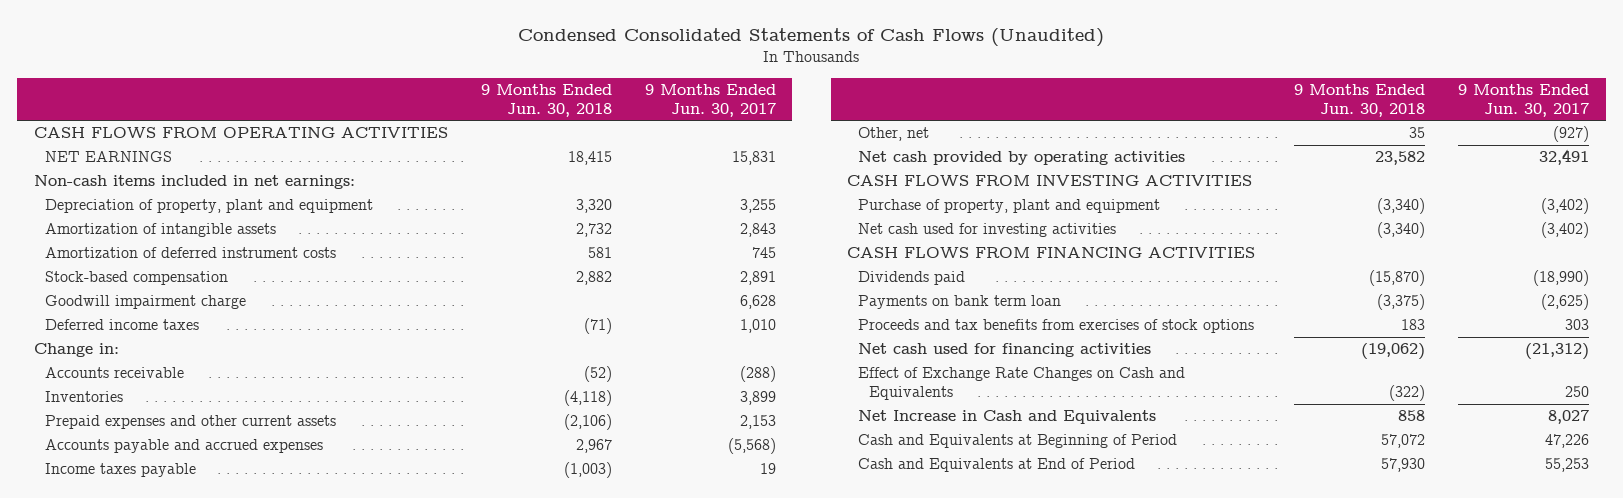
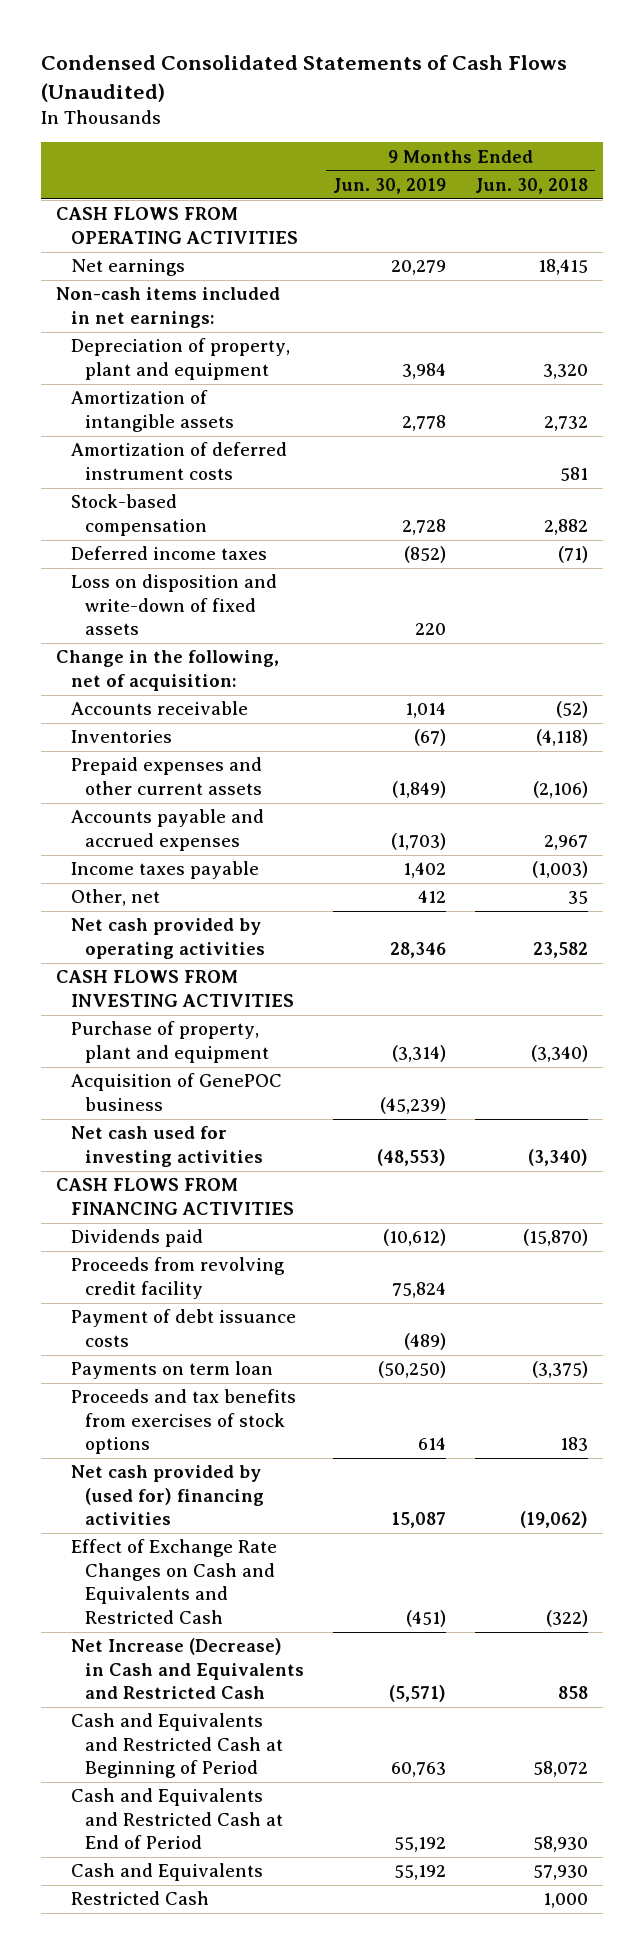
- | 9 Months Ended Jun. 30, 2018 | 9 Months Ended Jun. 30, 2017
+ | 9 Months Ended Jun. 30, 2019 | 9 Months Ended Jun. 30, 2018
- NET EARNINGS | 18,415 | 15,831
+ Net earnings | 20,279 | 18,415
- Goodwill impairment charge | | 6,628
- Change in:
+ Loss on disposition and write-down of fixed assets | 220 |
+ Change in the following, net of acquisition:
+ Acquisition of GenePOC business | (45,239) |
- Payments on bank term loan | (3,375) | (2,625)
+ Proceeds from revolving credit facility | 75,824 |
+ Payment of debt issuance costs | (489) |
+ Payments on term loan | (50,250) | (3,375)
- Net cash used for financing activities | (19,062) | (21,312)
- Effect of Exchange Rate Changes on Cash and Equivalents | (322) | 250
- Net Increase in Cash and Equivalents | 858 | 8,027
- Cash and Equivalents at Beginning of Period | 57,072 | 47,226
- Cash and Equivalents at End of Period | 57,930 | 55,253
+ Net cash provided by (used for) financing activities | 15,087 | (19,062)
+ Effect of Exchange Rate Changes on Cash and Equivalents and Restricted Cash | (451) | (322)
+ Net Increase (Decrease) in Cash and Equivalents and Restricted Cash | (5,571) | 858
+ Cash and Equivalents and Restricted Cash at Beginning of Period | 60,763 | 58,072
+ Cash and Equivalents and Restricted Cash at End of Period | 55,192 | 58,930
+ Cash and Equivalents | 55,192 | 57,930
+ Restricted Cash | | 1,000

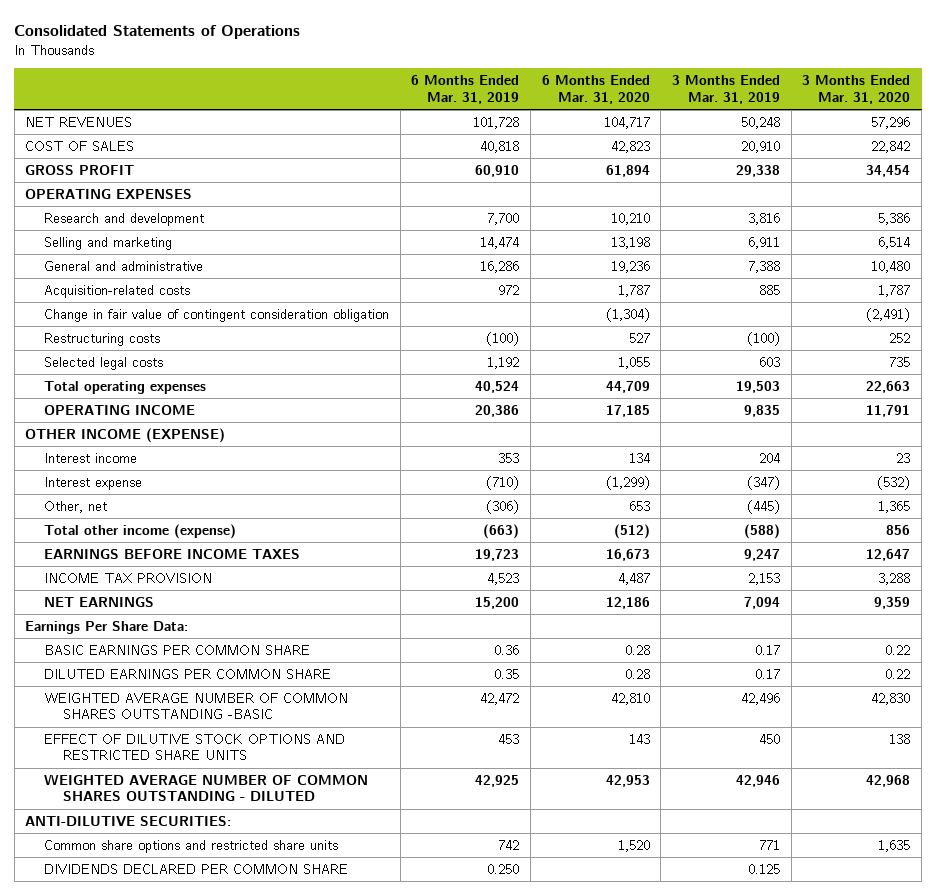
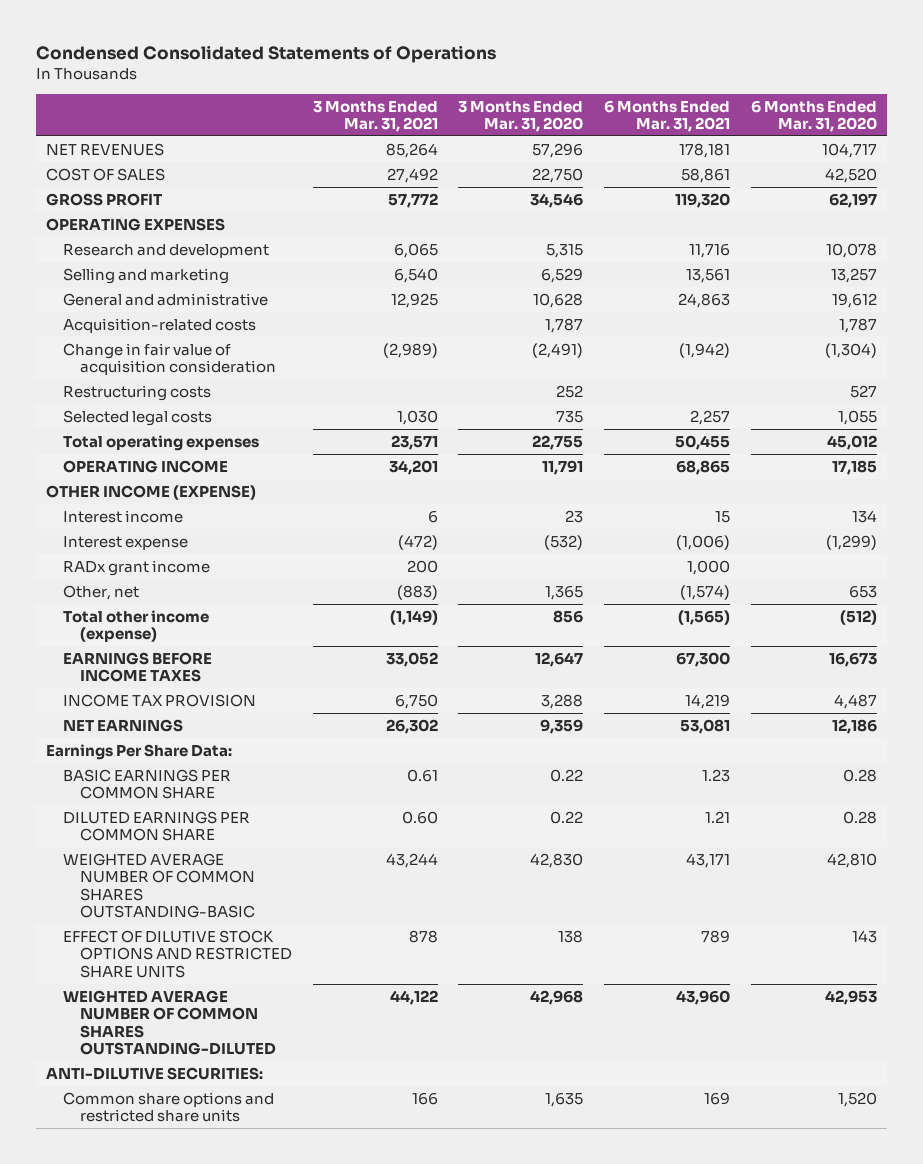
- Consolidated Statements of Operations
+ Condensed Consolidated Statements of Operations
- | 6 Months Ended Mar. 31, 2019 | 6 Months Ended Mar. 31, 2020 | 3 Months Ended Mar. 31, 2019 | 3 Months Ended Mar. 31, 2020
+ | 3 Months Ended Mar. 31, 2021 | 3 Months Ended Mar. 31, 2020 | 6 Months Ended Mar. 31, 2021 | 6 Months Ended Mar. 31, 2020
- COST OF SALES | 40,818 | 42,823 | 20,910 | 22,842
- GROSS PROFIT | 60,910 | 61,894 | 29,338 | 34,454
+ COST OF SALES | 27,492 | 22,750 | 58,861 | 42,520
+ GROSS PROFIT | 57,772 | 34,546 | 119,320 | 62,197
- Research and development | 7,700 | 10,210 | 3,816 | 5,386
- Selling and marketing | 14,474 | 13,198 | 6,911 | 6,514
- General and administrative | 16,286 | 19,236 | 7,388 | 10,480
+ Research and development | 6,065 | 5,315 | 11,716 | 10,078
+ Selling and marketing | 6,540 | 6,529 | 13,561 | 13,257
+ General and administrative | 12,925 | 10,628 | 24,863 | 19,612
- Change in fair value of contingent consideration obligation | | (1,304) | | (2,491)
+ Change in fair value of acquisition consideration | (2,989) | (2,491) | (1,942) | (1,304)
- Total operating expenses | 40,524 | 44,709 | 19,503 | 22,663
+ Total operating expenses | 23,571 | 22,755 | 50,455 | 45,012
+ RADx grant income | 200 | | 1,000 |
- WEIGHTED AVERAGE NUMBER OF COMMON SHARES OUTSTANDING -BASIC | 42,472 | 42,810 | 42,496 | 42,830
+ WEIGHTED AVERAGE NUMBER OF COMMON SHARES OUTSTANDING-BASIC | 43,244 | 42,830 | 43,171 | 42,810
- WEIGHTED AVERAGE NUMBER OF COMMON SHARES OUTSTANDING - DILUTED | 42,925 | 42,953 | 42,946 | 42,968
+ WEIGHTED AVERAGE NUMBER OF COMMON SHARES OUTSTANDING-DILUTED | 44,122 | 42,968 | 43,960 | 42,953
- DIVIDENDS DECLARED PER COMMON SHARE | 0.250 | | 0.125 |

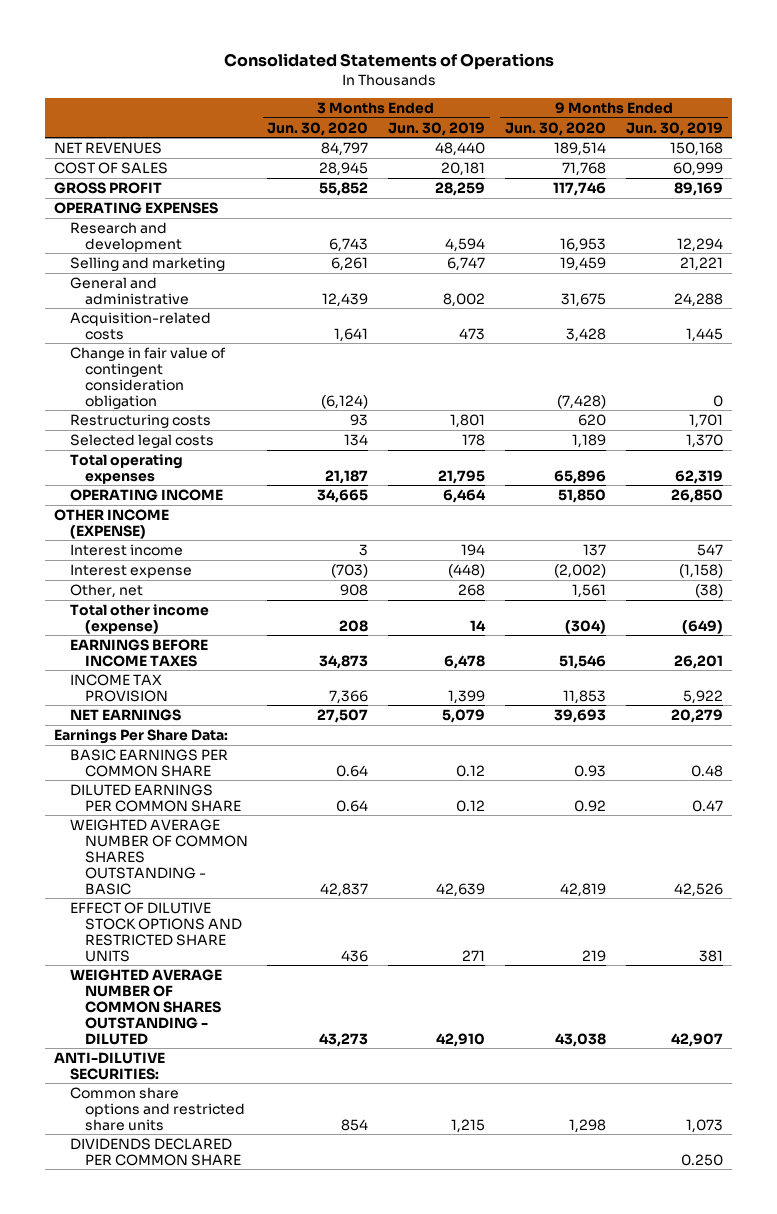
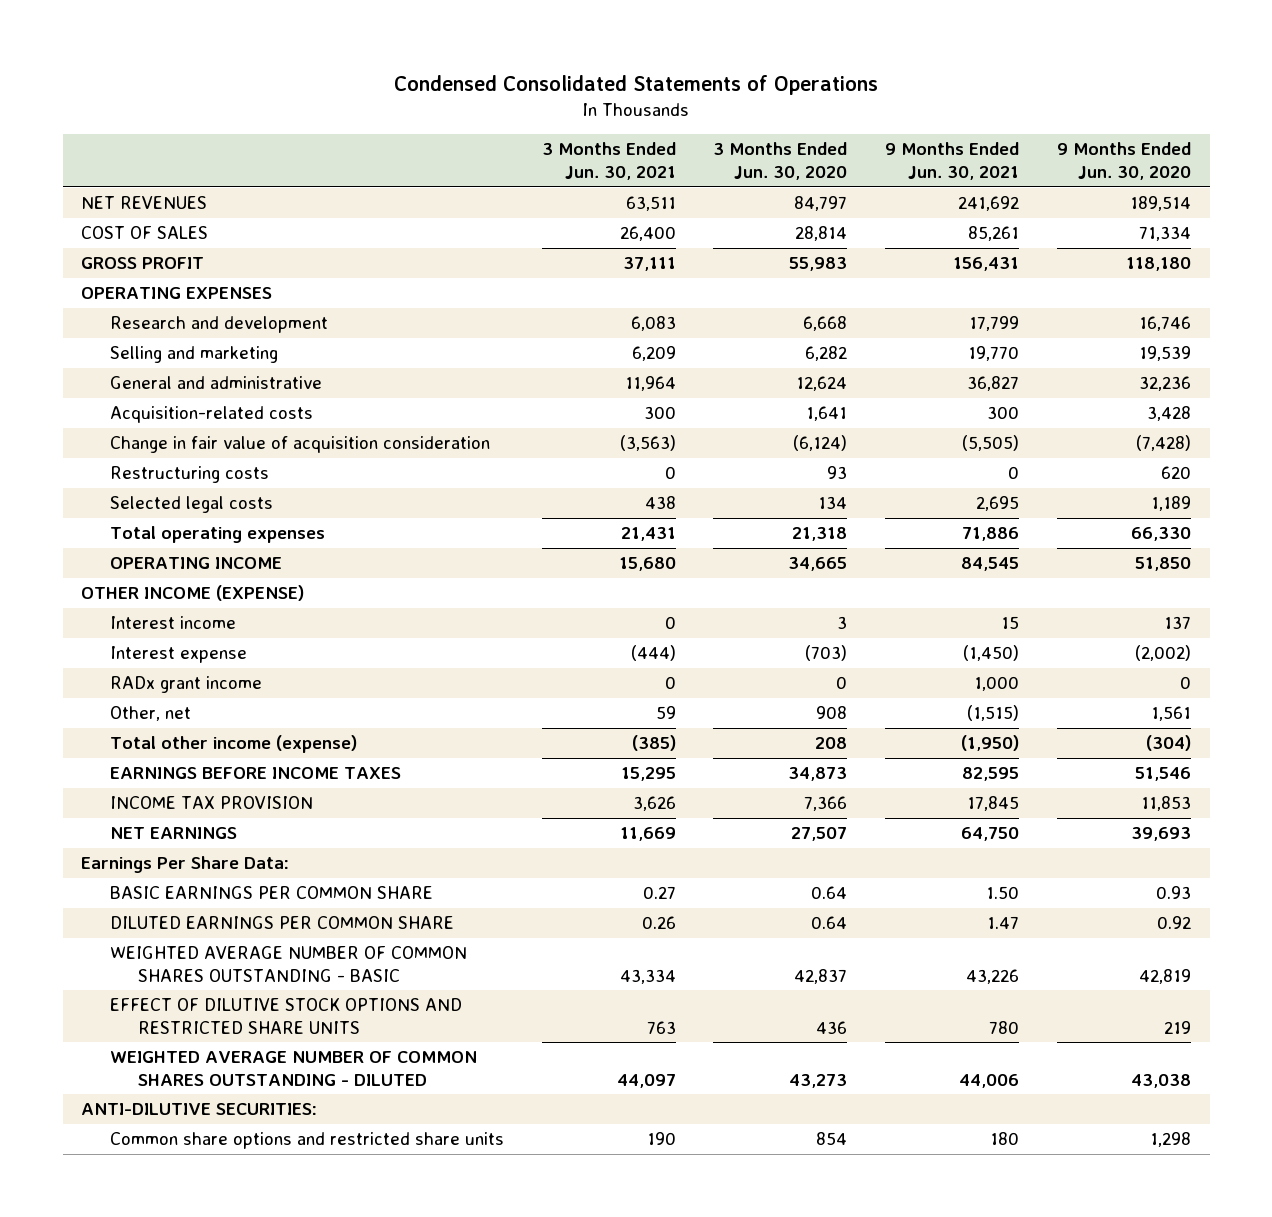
- Consolidated Statements of Operations
+ Condensed Consolidated Statements of Operations
- | 3 Months Ended Jun. 30, 2020 | 3 Months Ended Jun. 30, 2019 | 9 Months Ended Jun. 30, 2020 | 9 Months Ended Jun. 30, 2019
+ | 3 Months Ended Jun. 30, 2021 | 3 Months Ended Jun. 30, 2020 | 9 Months Ended Jun. 30, 2021 | 9 Months Ended Jun. 30, 2020
- COST OF SALES | 28,945 | 20,181 | 71,768 | 60,999
- GROSS PROFIT | 55,852 | 28,259 | 117,746 | 89,169
+ COST OF SALES | 26,400 | 28,814 | 85,261 | 71,334
+ GROSS PROFIT | 37,111 | 55,983 | 156,431 | 118,180
- Research and development | 6,743 | 4,594 | 16,953 | 12,294
- Selling and marketing | 6,261 | 6,747 | 19,459 | 21,221
- General and administrative | 12,439 | 8,002 | 31,675 | 24,288
+ Research and development | 6,083 | 6,668 | 17,799 | 16,746
+ Selling and marketing | 6,209 | 6,282 | 19,770 | 19,539
+ General and administrative | 11,964 | 12,624 | 36,827 | 32,236
- Change in fair value of contingent consideration obligation | (6,124) | | (7,428) | 0
+ Change in fair value of acquisition consideration | (3,563) | (6,124) | (5,505) | (7,428)
- Total operating expenses | 21,187 | 21,795 | 65,896 | 62,319
+ Total operating expenses | 21,431 | 21,318 | 71,886 | 66,330
+ RADx grant income | 0 | 0 | 1,000 | 0
- DIVIDENDS DECLARED PER COMMON SHARE | | | | 0.250

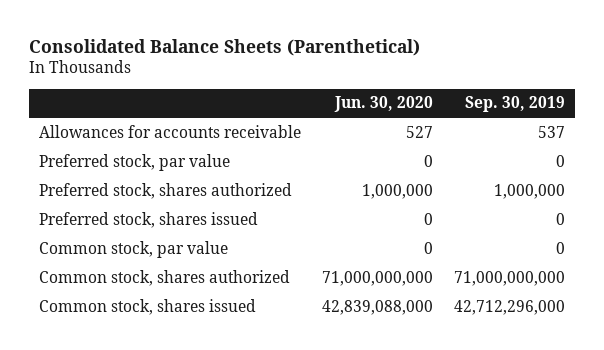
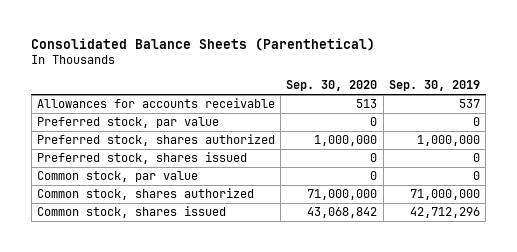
- | Jun. 30, 2020 | Sep. 30, 2019
+ | Sep. 30, 2020 | Sep. 30, 2019
- Common stock, shares authorized | 71,000,000,000 | 71,000,000,000
- Common stock, shares issued | 42,839,088,000 | 42,712,296,000
+ Common stock, shares authorized | 71,000,000 | 71,000,000
+ Common stock, shares issued | 43,068,842 | 42,712,296

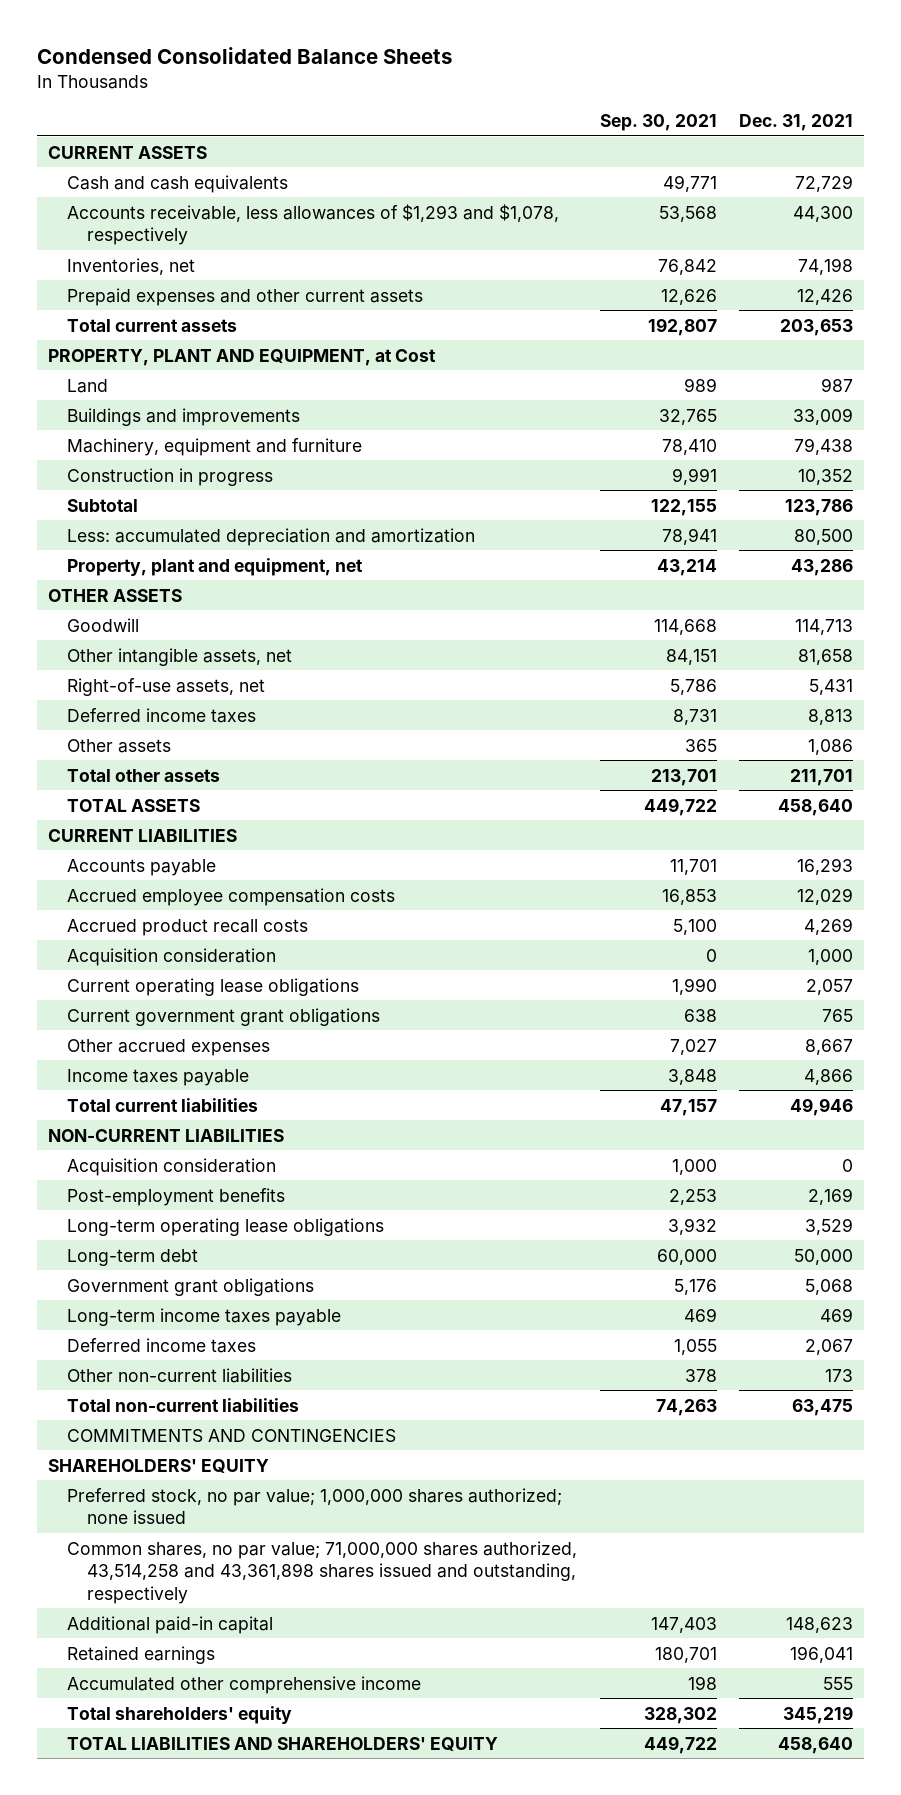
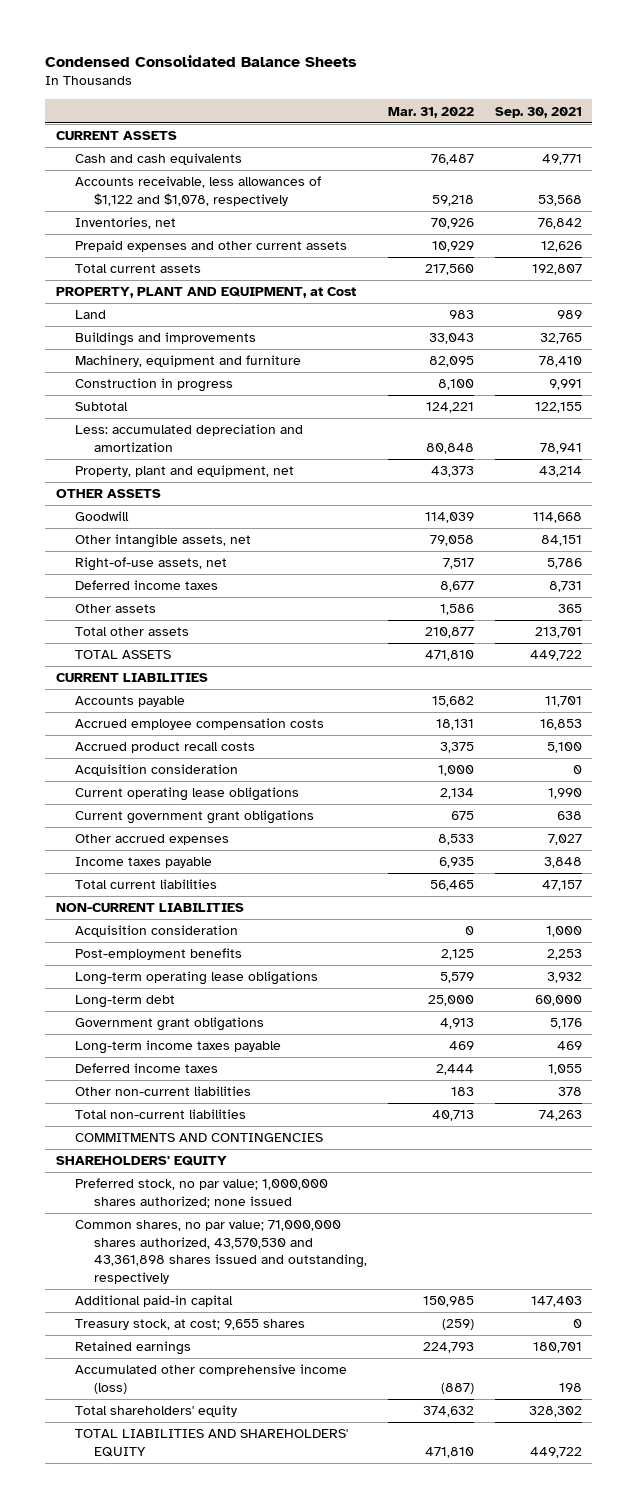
- | Sep. 30, 2021 | Dec. 31, 2021
+ | Mar. 31, 2022 | Sep. 30, 2021
- Accounts receivable, less allowances of $1,293 and $1,078, respectively | 53,568 | 44,300
+ Accounts receivable, less allowances of $1,122 and $1,078, respectively | 59,218 | 53,568
- Common shares, no par value; 71,000,000 shares authorized, 43,514,258 and 43,361,898 shares issued and outstanding, respectively
+ Common shares, no par value; 71,000,000 shares authorized, 43,570,530 and 43,361,898 shares issued and outstanding, respectively
+ Treasury stock, at cost; 9,655 shares | (259) | 0
- Accumulated other comprehensive income | 198 | 555
+ Accumulated other comprehensive income (loss) | (887) | 198

